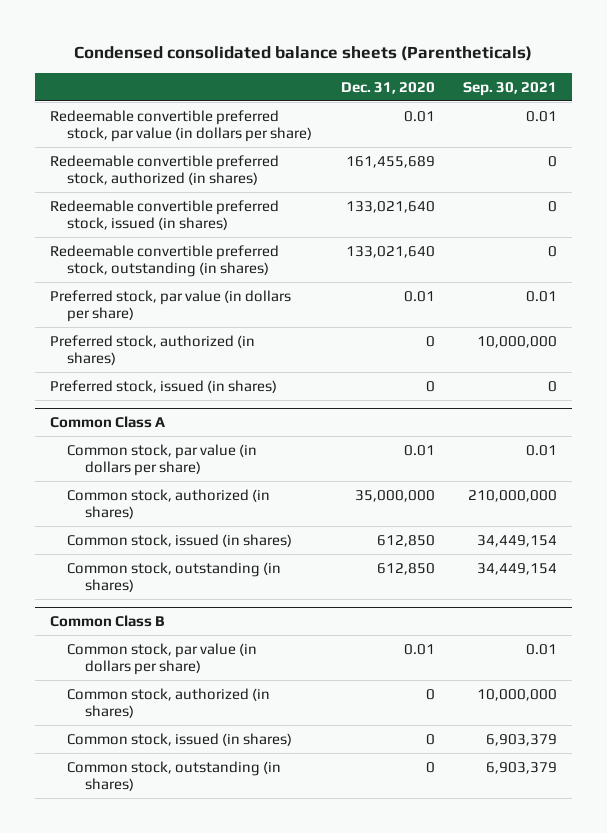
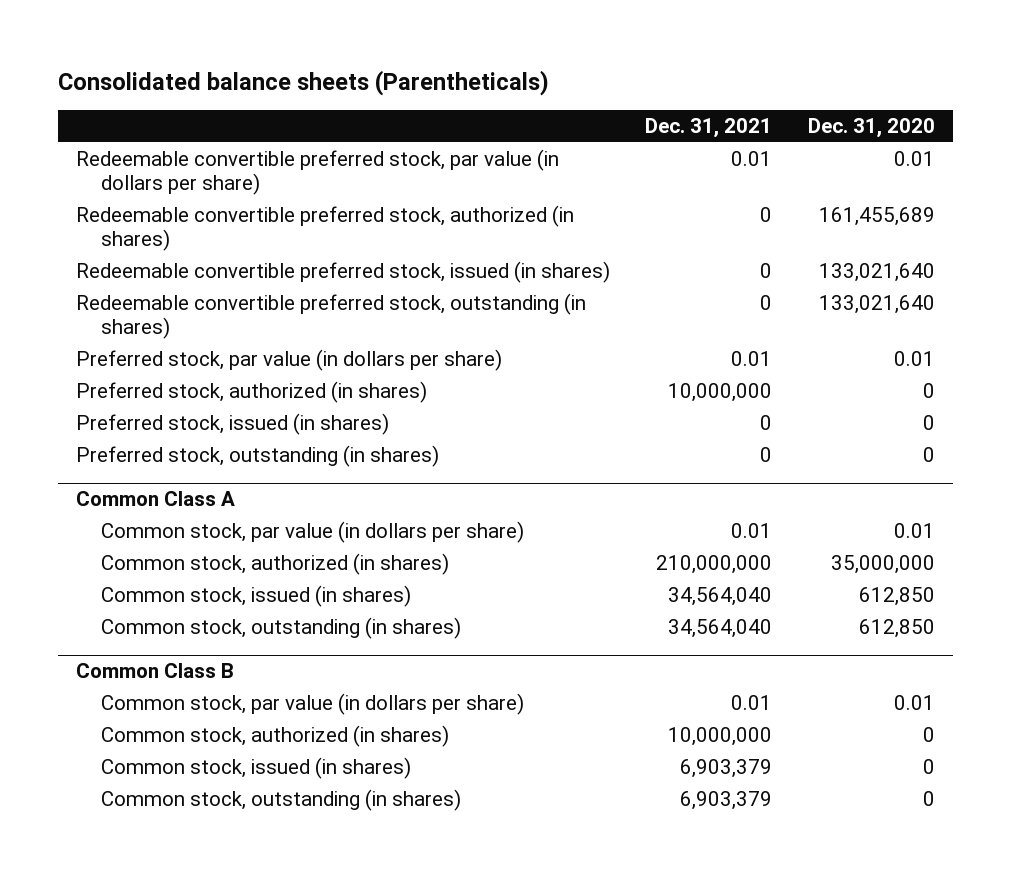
- Condensed consolidated balance sheets (Parentheticals)
+ Consolidated balance sheets (Parentheticals)
- | Dec. 31, 2020 | Sep. 30, 2021
+ | Dec. 31, 2021 | Dec. 31, 2020
+ Preferred stock, outstanding (in shares) | 0 | 0

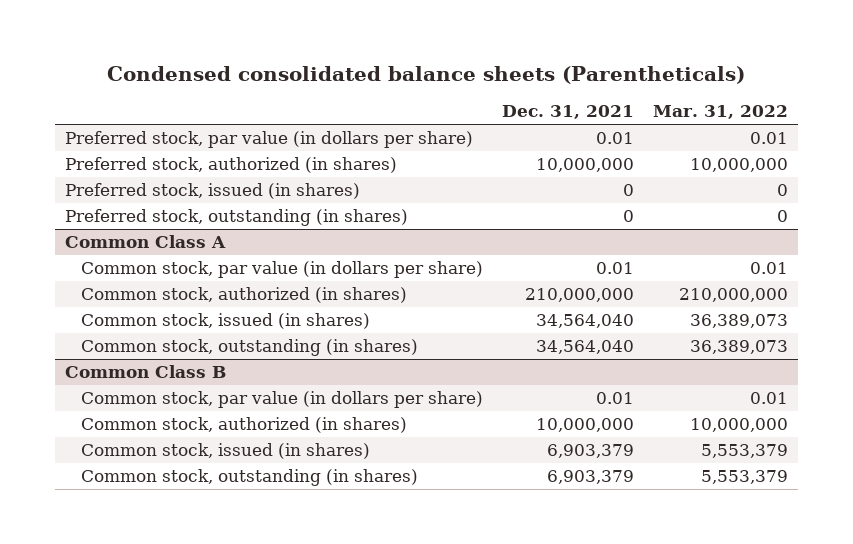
- Consolidated balance sheets (Parentheticals)
+ Condensed consolidated balance sheets (Parentheticals)
- | Dec. 31, 2021 | Dec. 31, 2020
+ | Dec. 31, 2021 | Mar. 31, 2022
- Redeemable convertible preferred stock, par value (in dollars per share) | 0.01 | 0.01
- Redeemable convertible preferred stock, authorized (in shares) | 0 | 161,455,689
- Redeemable convertible preferred stock, issued (in shares) | 0 | 133,021,640
- Redeemable convertible preferred stock, outstanding (in shares) | 0 | 133,021,640

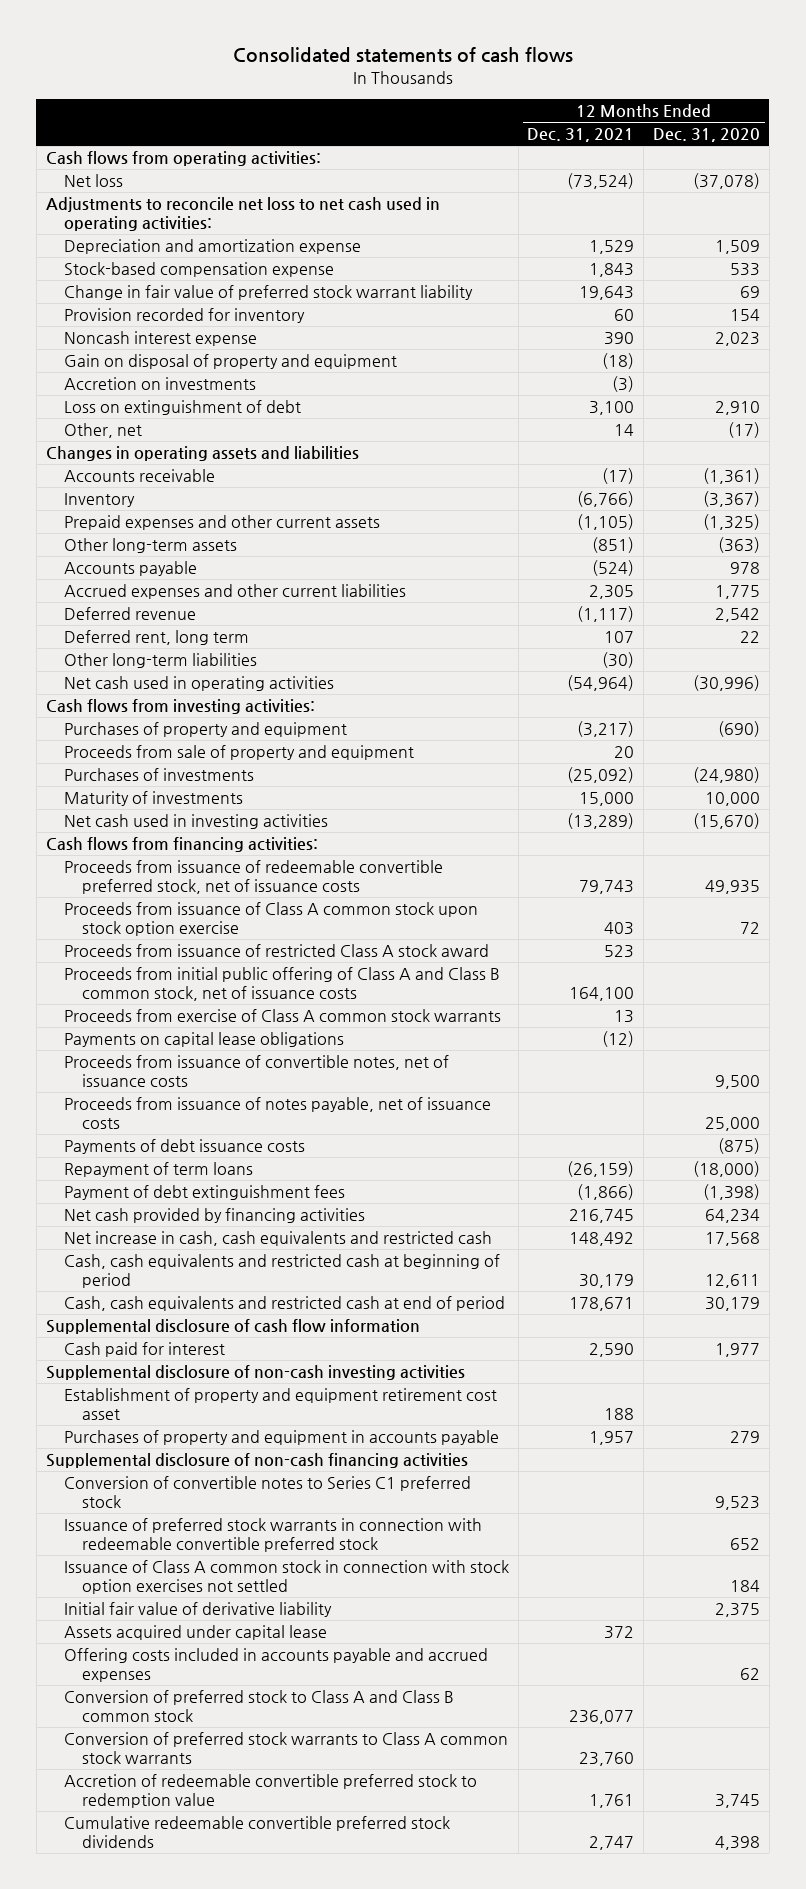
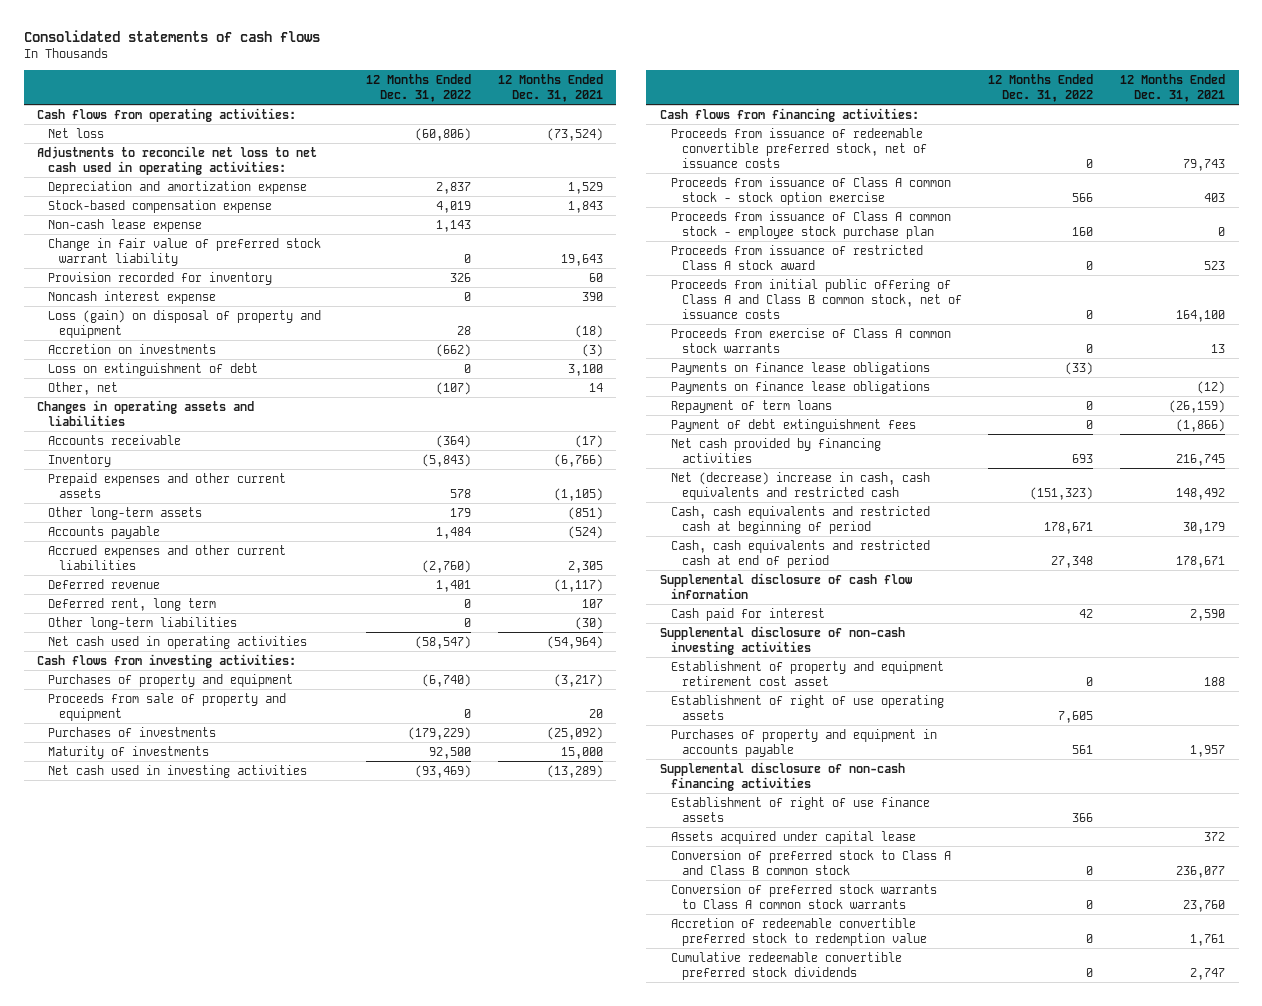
- | 12 Months Ended Dec. 31, 2021 | 12 Months Ended Dec. 31, 2020
+ | 12 Months Ended Dec. 31, 2022 | 12 Months Ended Dec. 31, 2021
+ Non-cash lease expense | 1,143 |
- Gain on disposal of property and equipment | (18) |
+ Loss (gain) on disposal of property and equipment | 28 | (18)
- Proceeds from issuance of Class A common stock upon stock option exercise | 403 | 72
+ Proceeds from issuance of Class A common stock - stock option exercise | 566 | 403
+ Proceeds from issuance of Class A common stock - employee stock purchase plan | 160 | 0
- Payments on capital lease obligations | (12) |
- Proceeds from issuance of convertible notes, net of issuance costs | | 9,500
- Proceeds from issuance of notes payable, net of issuance costs | | 25,000
- Payments of debt issuance costs | | (875)
+ Payments on finance lease obligations | (33) |
+ Payments on finance lease obligations | | (12)
- Net increase in cash, cash equivalents and restricted cash | 148,492 | 17,568
+ Net (decrease) increase in cash, cash equivalents and restricted cash | (151,323) | 148,492
+ Establishment of right of use operating assets | 7,605 |
- Conversion of convertible notes to Series C1 preferred stock | | 9,523
- Issuance of preferred stock warrants in connection with redeemable convertible preferred stock | | 652
- Issuance of Class A common stock in connection with stock option exercises not settled | | 184
- Initial fair value of derivative liability | | 2,375
+ Establishment of right of use finance assets | 366 |
- Offering costs included in accounts payable and accrued expenses | | 62

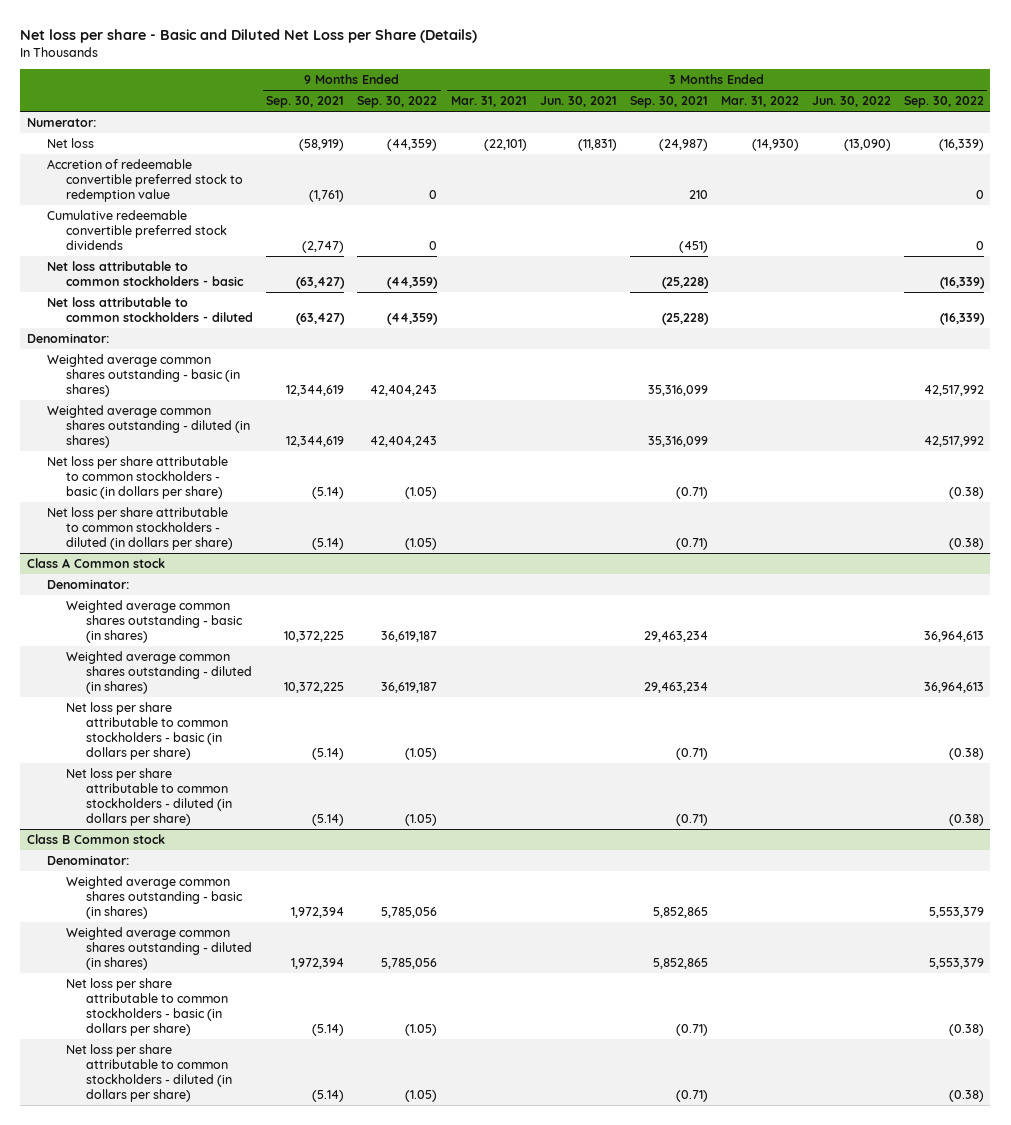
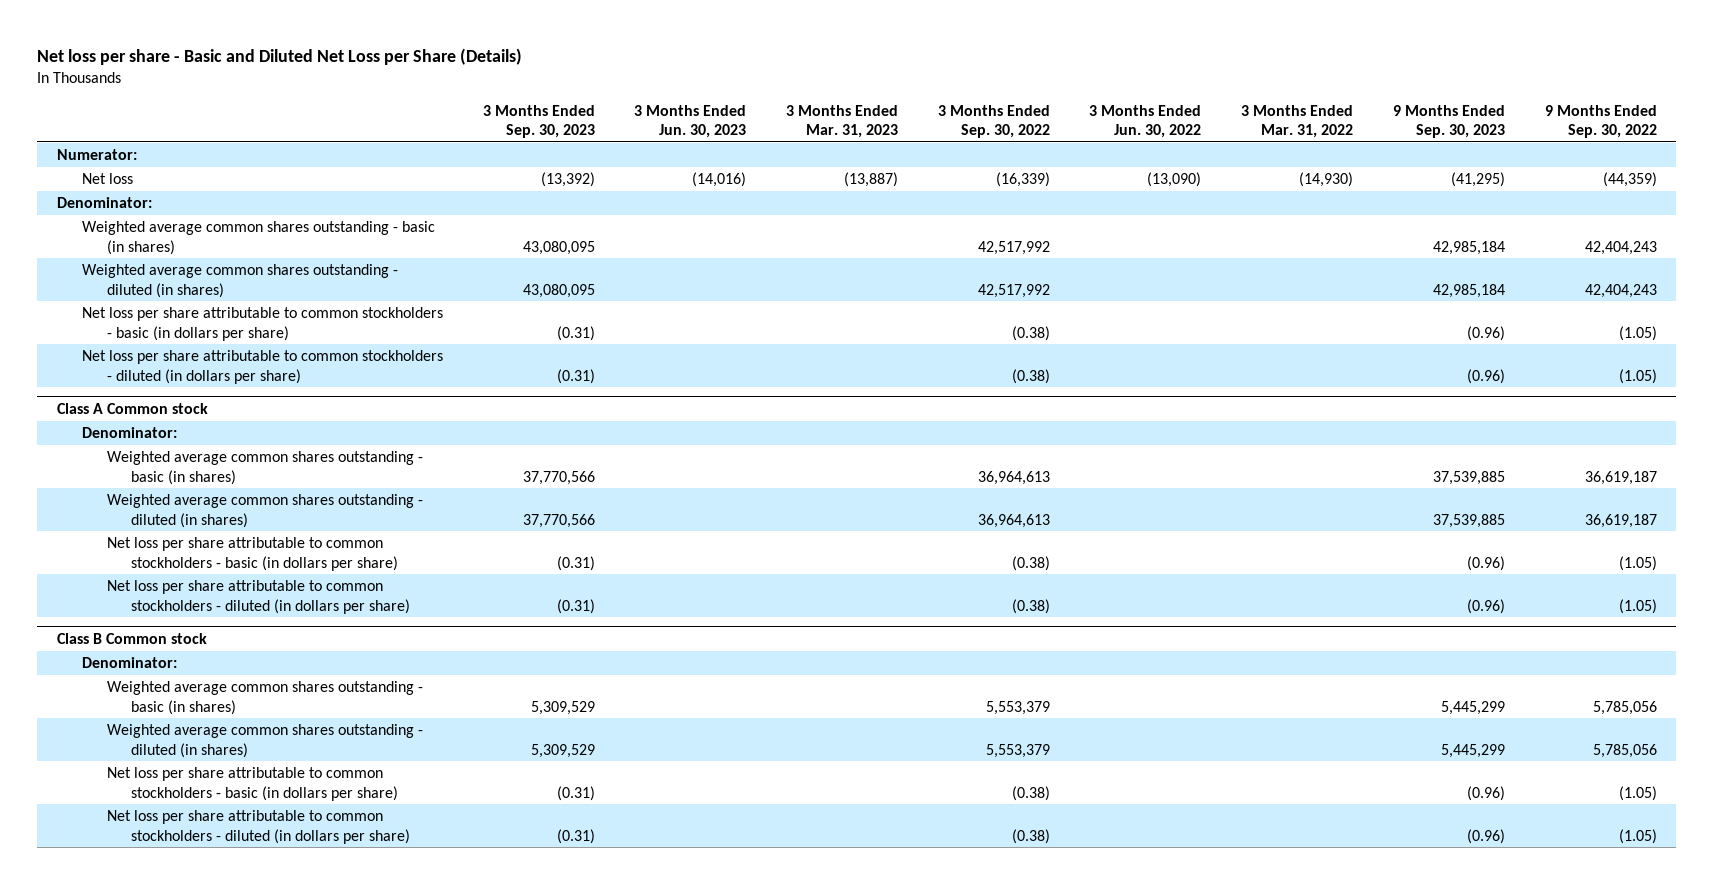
- | 9 Months Ended Sep. 30, 2021 | 9 Months Ended Sep. 30, 2022 | 3 Months Ended Mar. 31, 2021 | 3 Months Ended Jun. 30, 2021 | 3 Months Ended Sep. 30, 2021 | 3 Months Ended Mar. 31, 2022 | 3 Months Ended Jun. 30, 2022 | 3 Months Ended Sep. 30, 2022
+ | 3 Months Ended Sep. 30, 2023 | 3 Months Ended Jun. 30, 2023 | 3 Months Ended Mar. 31, 2023 | 3 Months Ended Sep. 30, 2022 | 3 Months Ended Jun. 30, 2022 | 3 Months Ended Mar. 31, 2022 | 9 Months Ended Sep. 30, 2023 | 9 Months Ended Sep. 30, 2022
- Accretion of redeemable convertible preferred stock to redemption value | (1,761) | 0 | | | 210 | | | 0
- Cumulative redeemable convertible preferred stock dividends | (2,747) | 0 | | | (451) | | | 0
- Net loss attributable to common stockholders - basic | (63,427) | (44,359) | | | (25,228) | | | (16,339)
- Net loss attributable to common stockholders - diluted | (63,427) | (44,359) | | | (25,228) | | | (16,339)

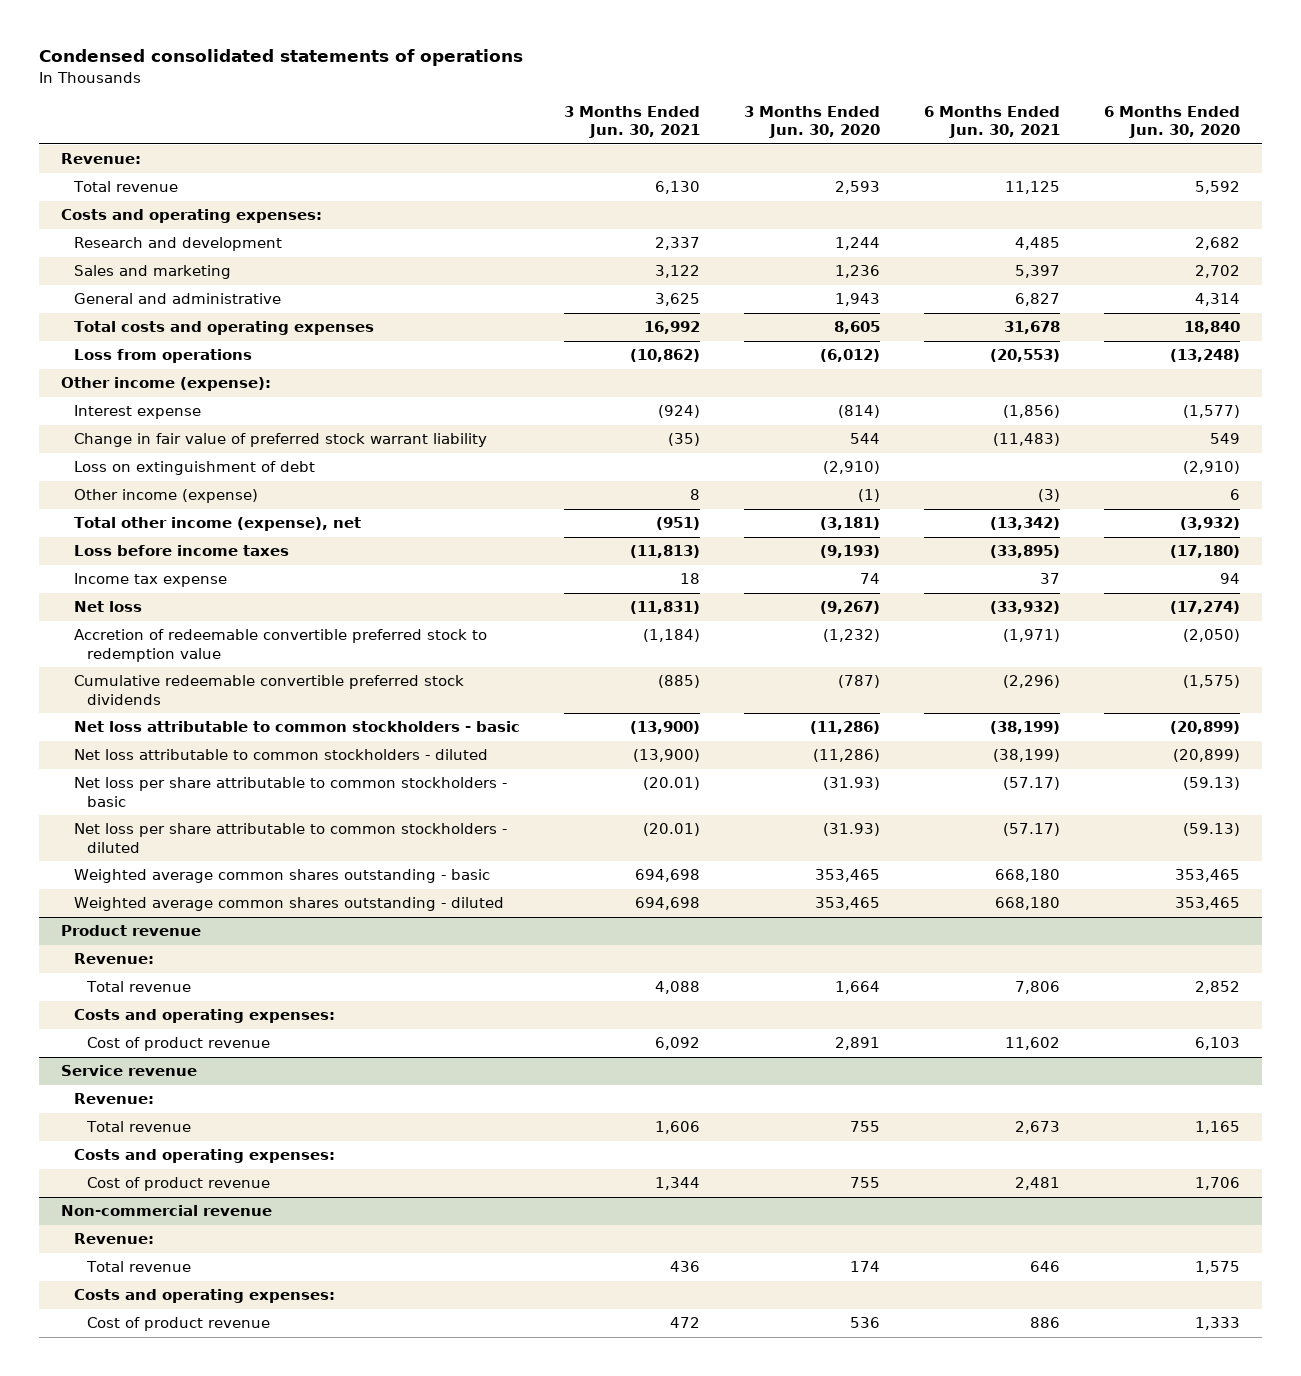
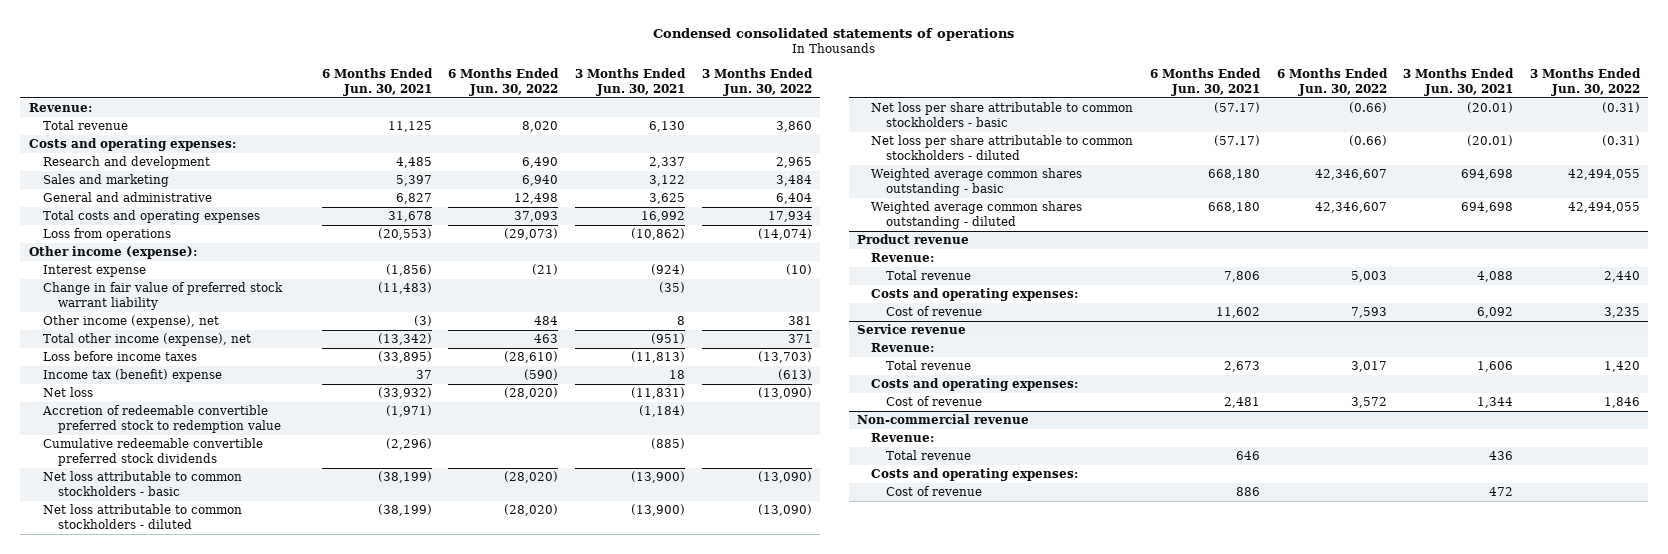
- | 3 Months Ended Jun. 30, 2021 | 3 Months Ended Jun. 30, 2020 | 6 Months Ended Jun. 30, 2021 | 6 Months Ended Jun. 30, 2020
+ | 6 Months Ended Jun. 30, 2021 | 6 Months Ended Jun. 30, 2022 | 3 Months Ended Jun. 30, 2021 | 3 Months Ended Jun. 30, 2022
- Loss on extinguishment of debt | | (2,910) | | (2,910)
- Other income (expense) | 8 | (1) | (3) | 6
+ Other income (expense), net | (3) | 484 | 8 | 381
- Income tax expense | 18 | 74 | 37 | 94
+ Income tax (benefit) expense | 37 | (590) | 18 | (613)
@ Product revenue
- Cost of product revenue | 6,092 | 2,891 | 11,602 | 6,103
+ Cost of revenue | 11,602 | 7,593 | 6,092 | 3,235
@ Service revenue
- Cost of product revenue | 1,344 | 755 | 2,481 | 1,706
+ Cost of revenue | 2,481 | 3,572 | 1,344 | 1,846
@ Non-commercial revenue
- Cost of product revenue | 472 | 536 | 886 | 1,333
+ Cost of revenue | 886 | | 472 |

